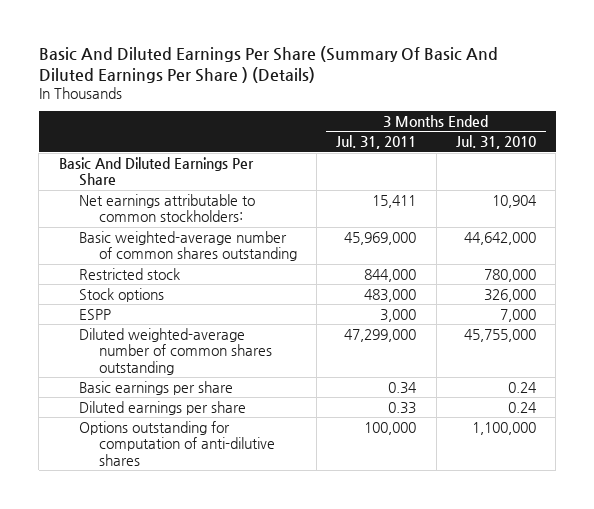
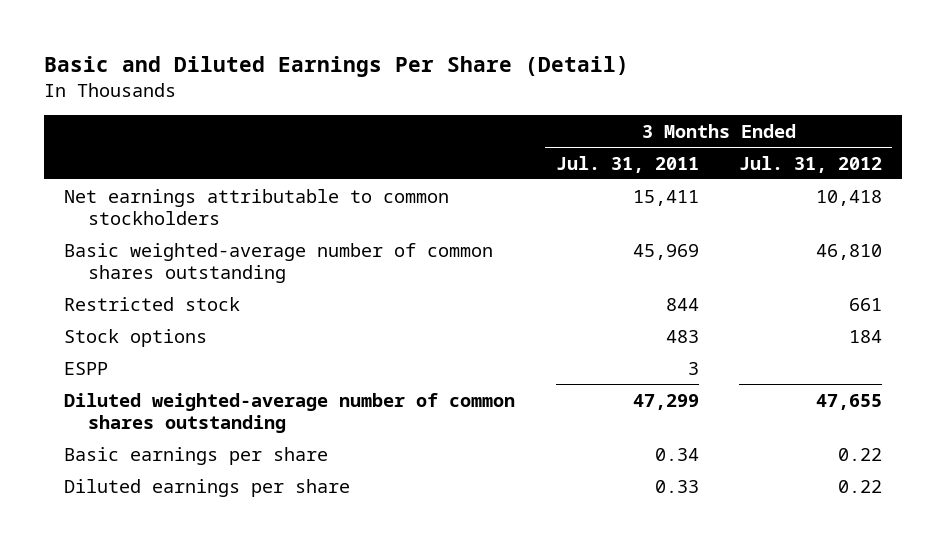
- Basic And Diluted Earnings Per Share (Summary Of Basic And Diluted Earnings Per Share ) (Details)
+ Basic and Diluted Earnings Per Share (Detail)
- | 3 Months Ended Jul. 31, 2011 | 3 Months Ended Jul. 31, 2010
+ | 3 Months Ended Jul. 31, 2011 | 3 Months Ended Jul. 31, 2012
- Basic And Diluted Earnings Per Share
- Net earnings attributable to common stockholders: | 15,411 | 10,904
- Basic weighted-average number of common shares outstanding | 45,969,000 | 44,642,000
- Restricted stock | 844,000 | 780,000
- Stock options | 483,000 | 326,000
- ESPP | 3,000 | 7,000
- Diluted weighted-average number of common shares outstanding | 47,299,000 | 45,755,000
+ Net earnings attributable to common stockholders | 15,411 | 10,418
+ Basic weighted-average number of common shares outstanding | 45,969 | 46,810
+ Restricted stock | 844 | 661
+ Stock options | 483 | 184
+ ESPP | 3 |
+ Diluted weighted-average number of common shares outstanding | 47,299 | 47,655
- Options outstanding for computation of anti-dilutive shares | 100,000 | 1,100,000

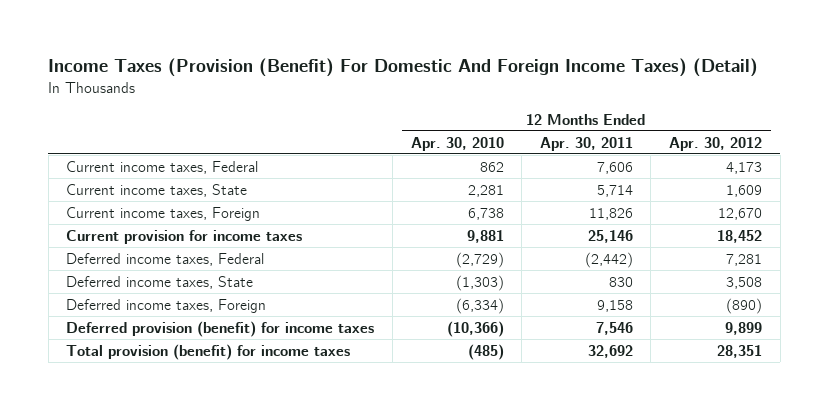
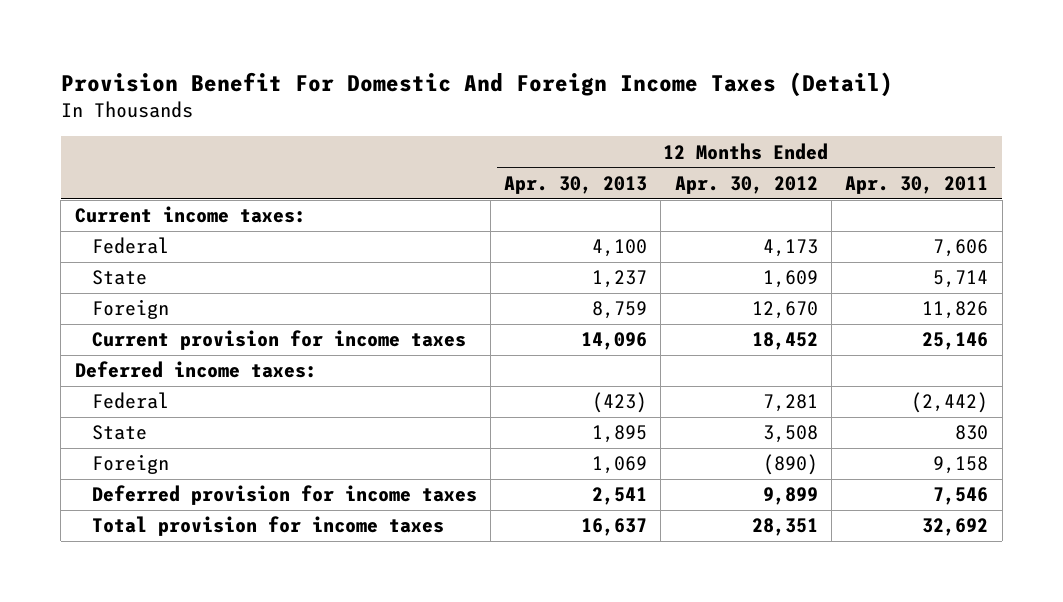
- Income Taxes (Provision (Benefit) For Domestic And Foreign Income Taxes) (Detail)
+ Provision Benefit For Domestic And Foreign Income Taxes (Detail)
- | 12 Months Ended Apr. 30, 2010 | 12 Months Ended Apr. 30, 2011 | 12 Months Ended Apr. 30, 2012
+ | 12 Months Ended Apr. 30, 2013 | 12 Months Ended Apr. 30, 2012 | 12 Months Ended Apr. 30, 2011
- Current income taxes, Federal | 862 | 7,606 | 4,173
- Current income taxes, State | 2,281 | 5,714 | 1,609
- Current income taxes, Foreign | 6,738 | 11,826 | 12,670
+ Current income taxes:
+ Federal | 4,100 | 4,173 | 7,606
+ State | 1,237 | 1,609 | 5,714
+ Foreign | 8,759 | 12,670 | 11,826
- Deferred income taxes, Federal | (2,729) | (2,442) | 7,281
- Deferred income taxes, State | (1,303) | 830 | 3,508
- Deferred income taxes, Foreign | (6,334) | 9,158 | (890)
- Deferred provision (benefit) for income taxes | (10,366) | 7,546 | 9,899
- Total provision (benefit) for income taxes | (485) | 32,692 | 28,351
+ Deferred income taxes:
+ Federal | (423) | 7,281 | (2,442)
+ State | 1,895 | 3,508 | 830
+ Foreign | 1,069 | (890) | 9,158
+ Deferred provision for income taxes | 2,541 | 9,899 | 7,546
+ Total provision for income taxes | 16,637 | 28,351 | 32,692

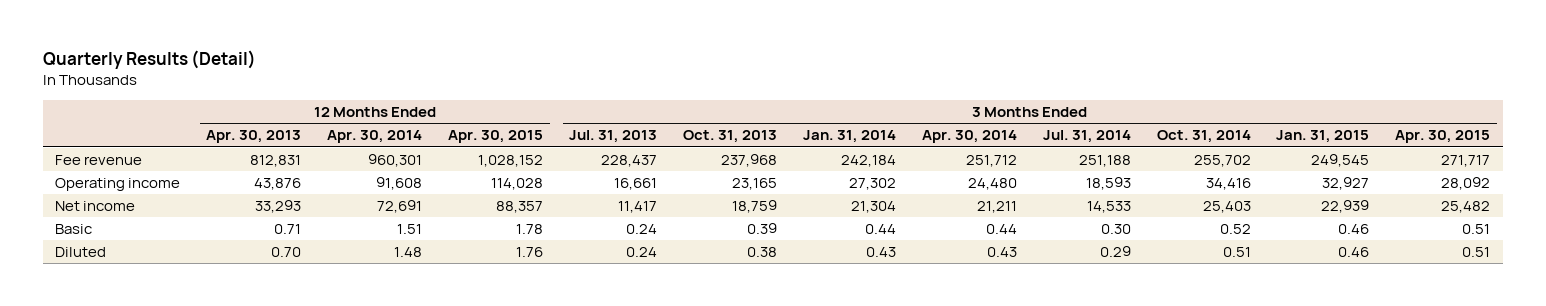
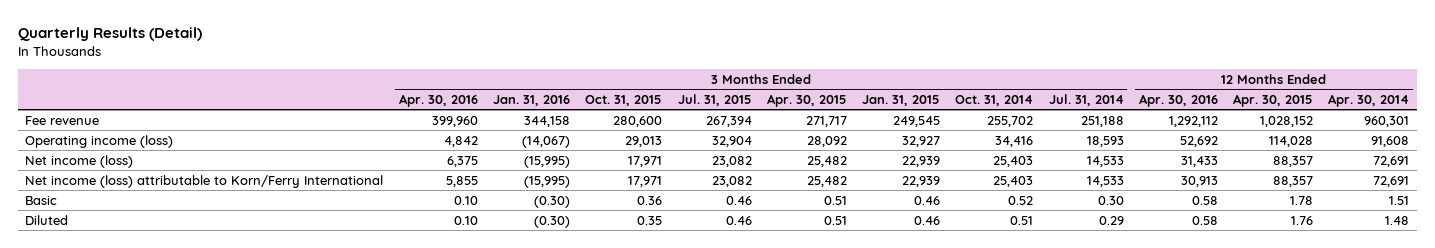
- | 12 Months Ended Apr. 30, 2013 | 12 Months Ended Apr. 30, 2014 | 12 Months Ended Apr. 30, 2015 | 3 Months Ended Jul. 31, 2013 | 3 Months Ended Oct. 31, 2013 | 3 Months Ended Jan. 31, 2014 | 3 Months Ended Apr. 30, 2014 | 3 Months Ended Jul. 31, 2014 | 3 Months Ended Oct. 31, 2014 | 3 Months Ended Jan. 31, 2015 | 3 Months Ended Apr. 30, 2015
+ | 3 Months Ended Apr. 30, 2016 | 3 Months Ended Jan. 31, 2016 | 3 Months Ended Oct. 31, 2015 | 3 Months Ended Jul. 31, 2015 | 3 Months Ended Apr. 30, 2015 | 3 Months Ended Jan. 31, 2015 | 3 Months Ended Oct. 31, 2014 | 3 Months Ended Jul. 31, 2014 | 12 Months Ended Apr. 30, 2016 | 12 Months Ended Apr. 30, 2015 | 12 Months Ended Apr. 30, 2014
- Operating income | 43,876 | 91,608 | 114,028 | 16,661 | 23,165 | 27,302 | 24,480 | 18,593 | 34,416 | 32,927 | 28,092
- Net income | 33,293 | 72,691 | 88,357 | 11,417 | 18,759 | 21,304 | 21,211 | 14,533 | 25,403 | 22,939 | 25,482
+ Operating income (loss) | 4,842 | (14,067) | 29,013 | 32,904 | 28,092 | 32,927 | 34,416 | 18,593 | 52,692 | 114,028 | 91,608
+ Net income (loss) | 6,375 | (15,995) | 17,971 | 23,082 | 25,482 | 22,939 | 25,403 | 14,533 | 31,433 | 88,357 | 72,691
+ Net income (loss) attributable to Korn/Ferry International | 5,855 | (15,995) | 17,971 | 23,082 | 25,482 | 22,939 | 25,403 | 14,533 | 30,913 | 88,357 | 72,691

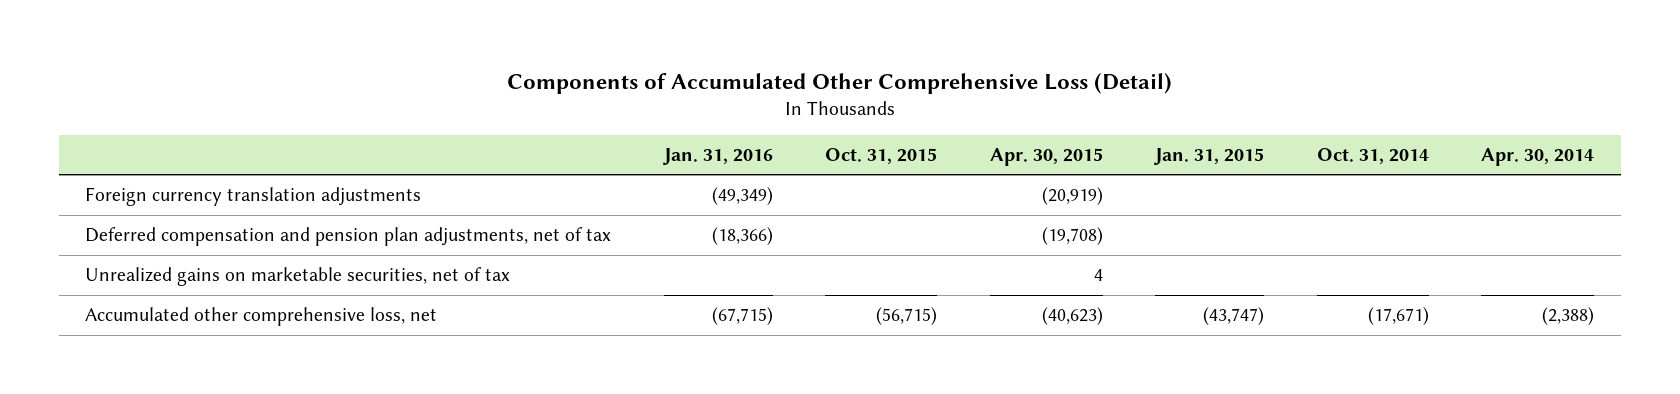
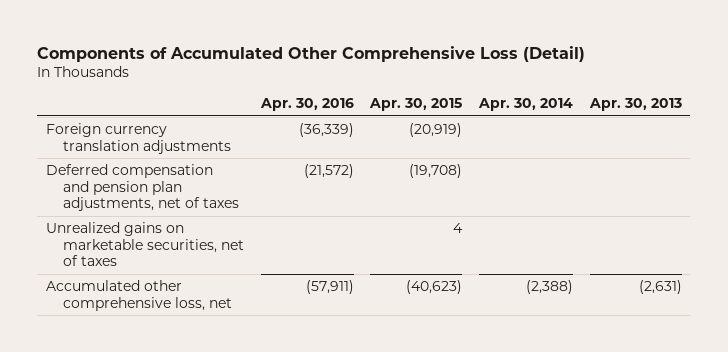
- | Jan. 31, 2016 | Oct. 31, 2015 | Apr. 30, 2015 | Jan. 31, 2015 | Oct. 31, 2014 | Apr. 30, 2014
+ | Apr. 30, 2016 | Apr. 30, 2015 | Apr. 30, 2014 | Apr. 30, 2013
- Deferred compensation and pension plan adjustments, net of tax | (18,366) | | (19,708) | | |
- Unrealized gains on marketable securities, net of tax | | | 4 | | |
+ Deferred compensation and pension plan adjustments, net of taxes | (21,572) | (19,708) | |
+ Unrealized gains on marketable securities, net of taxes | | 4 | |

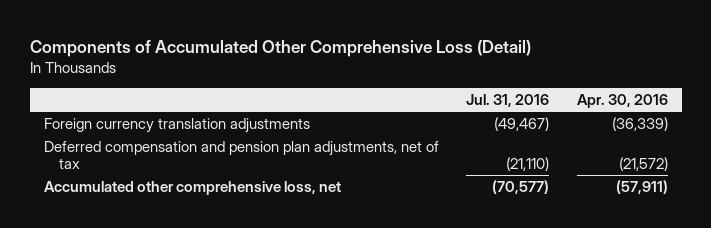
- | Apr. 30, 2016 | Apr. 30, 2015 | Apr. 30, 2014 | Apr. 30, 2013
+ | Jul. 31, 2016 | Apr. 30, 2016
- Deferred compensation and pension plan adjustments, net of taxes | (21,572) | (19,708) | |
- Unrealized gains on marketable securities, net of taxes | | 4 | |
+ Deferred compensation and pension plan adjustments, net of tax | (21,110) | (21,572)

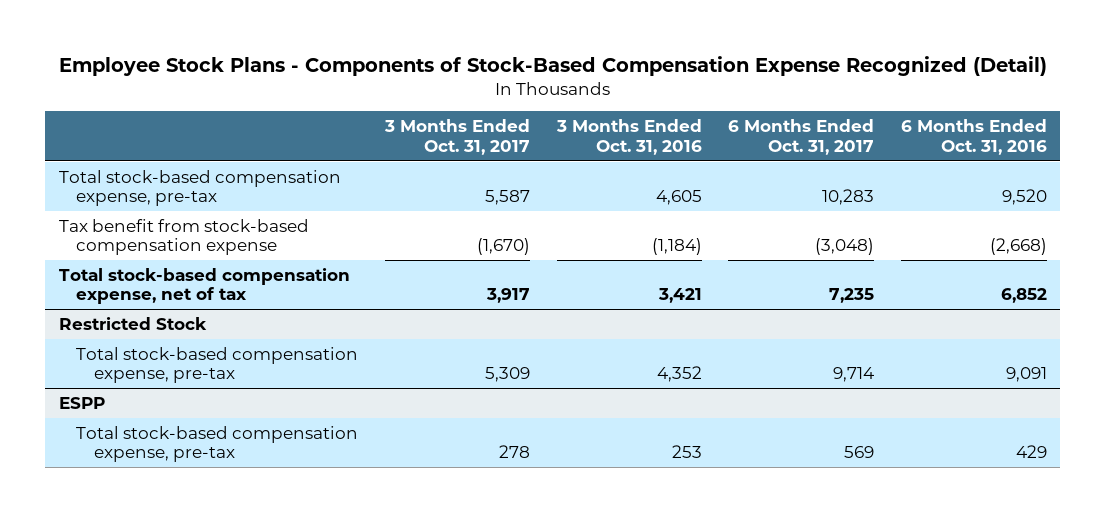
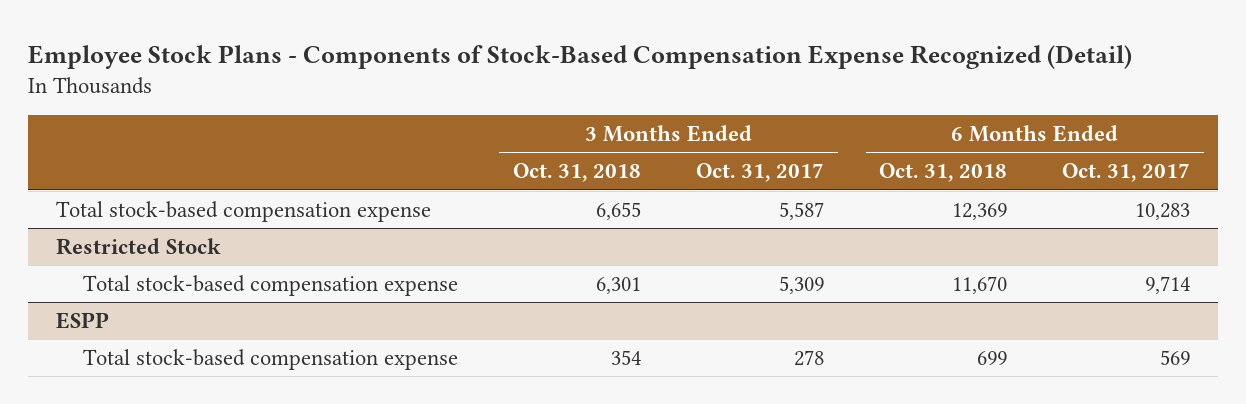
- | 3 Months Ended Oct. 31, 2017 | 3 Months Ended Oct. 31, 2016 | 6 Months Ended Oct. 31, 2017 | 6 Months Ended Oct. 31, 2016
+ | 3 Months Ended Oct. 31, 2018 | 3 Months Ended Oct. 31, 2017 | 6 Months Ended Oct. 31, 2018 | 6 Months Ended Oct. 31, 2017
- Total stock-based compensation expense, pre-tax | 5,587 | 4,605 | 10,283 | 9,520
- Tax benefit from stock-based compensation expense | (1,670) | (1,184) | (3,048) | (2,668)
- Total stock-based compensation expense, net of tax | 3,917 | 3,421 | 7,235 | 6,852
+ Total stock-based compensation expense | 6,655 | 5,587 | 12,369 | 10,283
@ Restricted Stock
- Total stock-based compensation expense, pre-tax | 5,309 | 4,352 | 9,714 | 9,091
+ Total stock-based compensation expense | 6,301 | 5,309 | 11,670 | 9,714
@ ESPP
- Total stock-based compensation expense, pre-tax | 278 | 253 | 569 | 429
+ Total stock-based compensation expense | 354 | 278 | 699 | 569

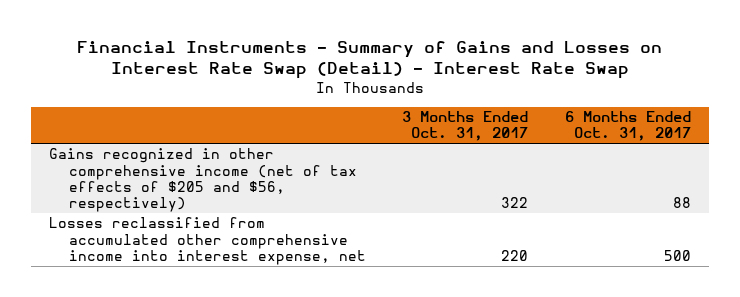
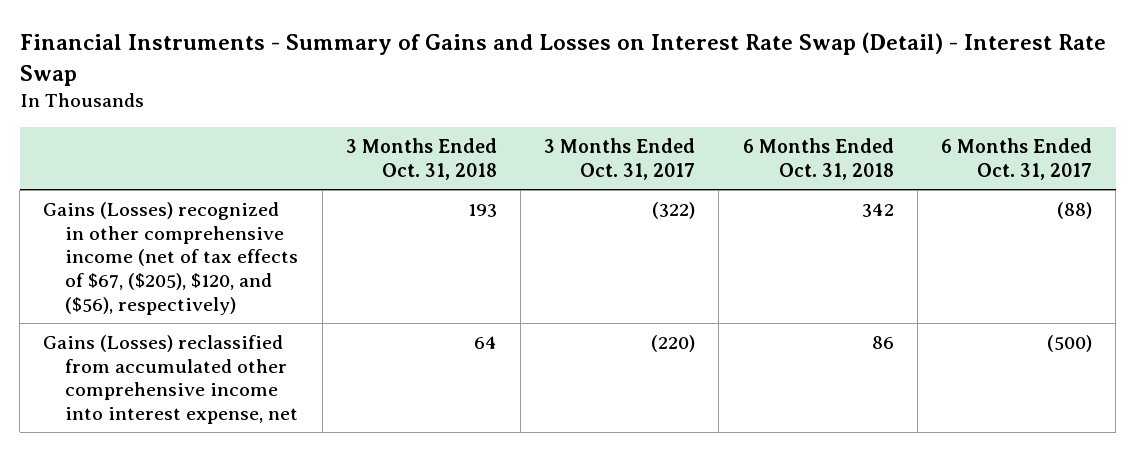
- | 3 Months Ended Oct. 31, 2017 | 6 Months Ended Oct. 31, 2017
+ | 3 Months Ended Oct. 31, 2018 | 3 Months Ended Oct. 31, 2017 | 6 Months Ended Oct. 31, 2018 | 6 Months Ended Oct. 31, 2017
- Gains recognized in other comprehensive income (net of tax effects of $205 and $56, respectively) | 322 | 88
- Losses reclassified from accumulated other comprehensive income into interest expense, net | 220 | 500
+ Gains (Losses) recognized in other comprehensive income (net of tax effects of $67, ($205), $120, and ($56), respectively) | 193 | (322) | 342 | (88)
+ Gains (Losses) reclassified from accumulated other comprehensive income into interest expense, net | 64 | (220) | 86 | (500)

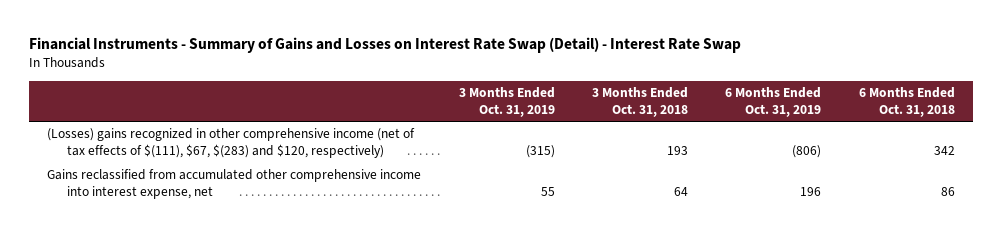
- | 3 Months Ended Oct. 31, 2018 | 3 Months Ended Oct. 31, 2017 | 6 Months Ended Oct. 31, 2018 | 6 Months Ended Oct. 31, 2017
+ | 3 Months Ended Oct. 31, 2019 | 3 Months Ended Oct. 31, 2018 | 6 Months Ended Oct. 31, 2019 | 6 Months Ended Oct. 31, 2018
- Gains (Losses) recognized in other comprehensive income (net of tax effects of $67, ($205), $120, and ($56), respectively) | 193 | (322) | 342 | (88)
- Gains (Losses) reclassified from accumulated other comprehensive income into interest expense, net | 64 | (220) | 86 | (500)
+ (Losses) gains recognized in other comprehensive income (net of tax effects of $(111), $67, $(283) and $120, respectively) | (315) | 193 | (806) | 342
+ Gains reclassified from accumulated other comprehensive income into interest expense, net | 55 | 64 | 196 | 86

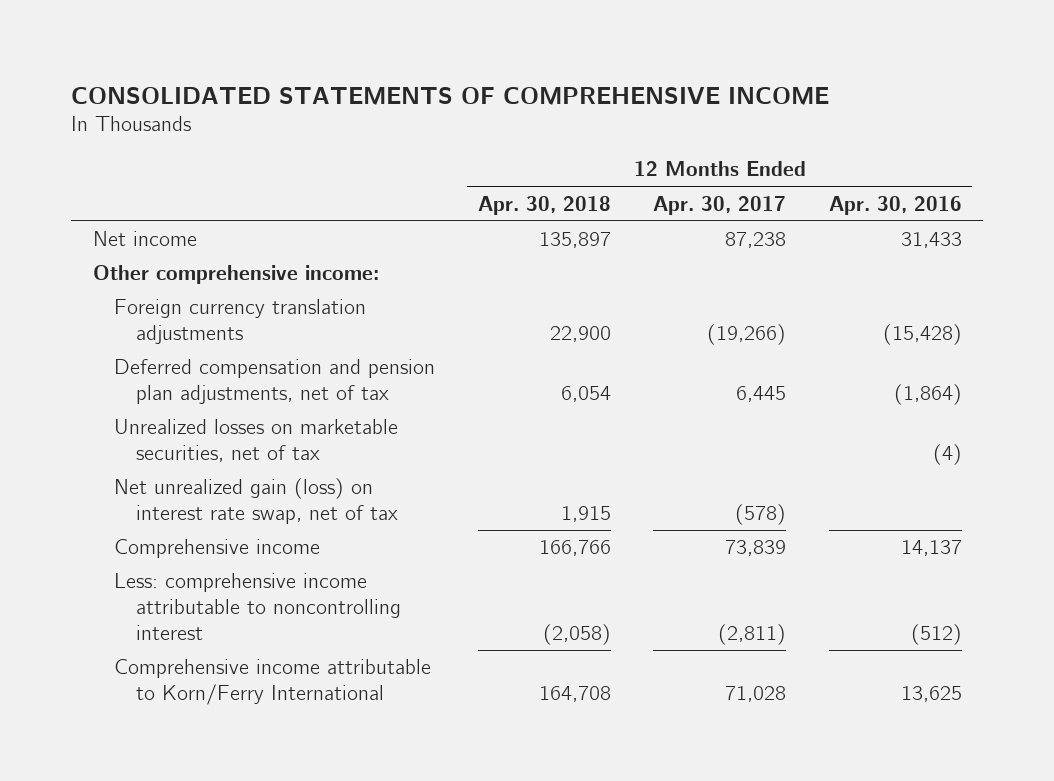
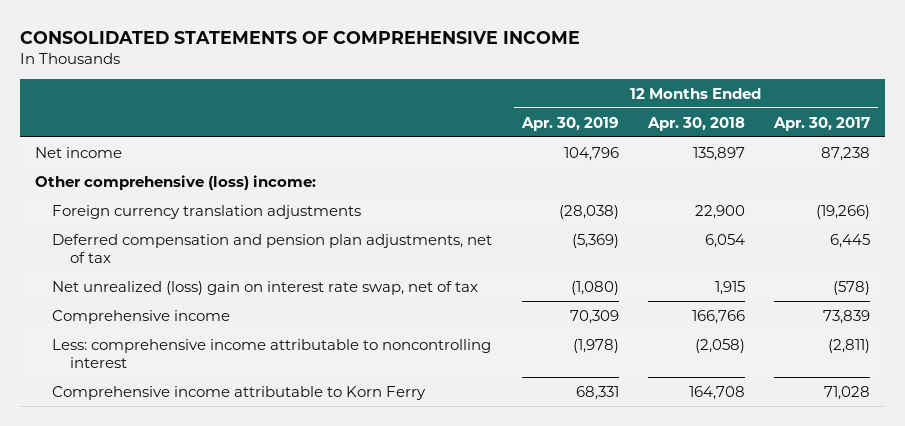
- | 12 Months Ended Apr. 30, 2018 | 12 Months Ended Apr. 30, 2017 | 12 Months Ended Apr. 30, 2016
+ | 12 Months Ended Apr. 30, 2019 | 12 Months Ended Apr. 30, 2018 | 12 Months Ended Apr. 30, 2017
- Other comprehensive income:
+ Other comprehensive (loss) income:
- Unrealized losses on marketable securities, net of tax | | | (4)
- Net unrealized gain (loss) on interest rate swap, net of tax | 1,915 | (578) |
+ Net unrealized (loss) gain on interest rate swap, net of tax | (1,080) | 1,915 | (578)
- Comprehensive income attributable to Korn/Ferry International | 164,708 | 71,028 | 13,625
+ Comprehensive income attributable to Korn Ferry | 68,331 | 164,708 | 71,028

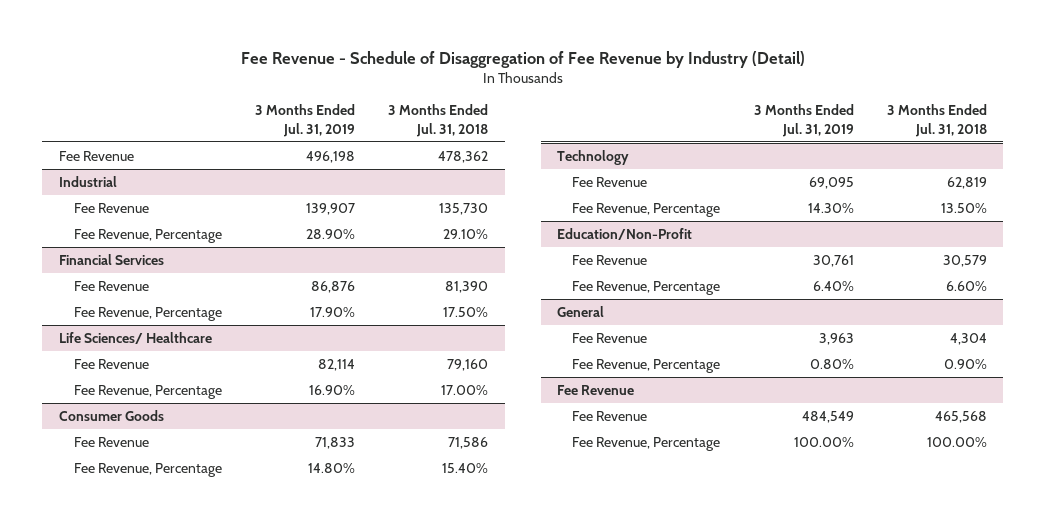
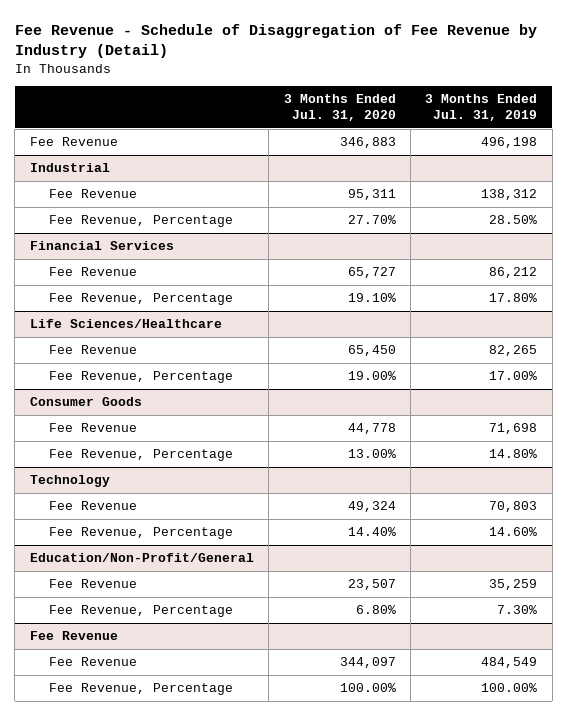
- | 3 Months Ended Jul. 31, 2019 | 3 Months Ended Jul. 31, 2018
+ | 3 Months Ended Jul. 31, 2020 | 3 Months Ended Jul. 31, 2019
@ Industrial
- Fee Revenue | 139,907 | 135,730
- Fee Revenue, Percentage | 28.90% | 29.10%
+ Fee Revenue | 95,311 | 138,312
+ Fee Revenue, Percentage | 27.70% | 28.50%
@ Financial Services
- Fee Revenue | 86,876 | 81,390
- Fee Revenue, Percentage | 17.90% | 17.50%
- Life Sciences/ Healthcare
- Fee Revenue | 82,114 | 79,160
- Fee Revenue, Percentage | 16.90% | 17.00%
@ Financial Services
+ Fee Revenue | 65,727 | 86,212
+ Fee Revenue, Percentage | 19.10% | 17.80%
+ Life Sciences/Healthcare
+ Fee Revenue | 65,450 | 82,265
+ Fee Revenue, Percentage | 19.00% | 17.00%
@ Consumer Goods
- Fee Revenue | 71,833 | 71,586
+ Fee Revenue | 44,778 | 71,698
@ Technology
- Fee Revenue | 69,095 | 62,819
- Fee Revenue, Percentage | 14.30% | 13.50%
- Education/Non-Profit
- Fee Revenue | 30,761 | 30,579
- Fee Revenue, Percentage | 6.40% | 6.60%
- General
- Fee Revenue | 3,963 | 4,304
- Fee Revenue, Percentage | 0.80% | 0.90%
@ Technology
+ Fee Revenue | 49,324 | 70,803
+ Fee Revenue, Percentage | 14.40% | 14.60%
+ Education/Non-Profit/General
+ Fee Revenue | 23,507 | 35,259
+ Fee Revenue, Percentage | 6.80% | 7.30%

